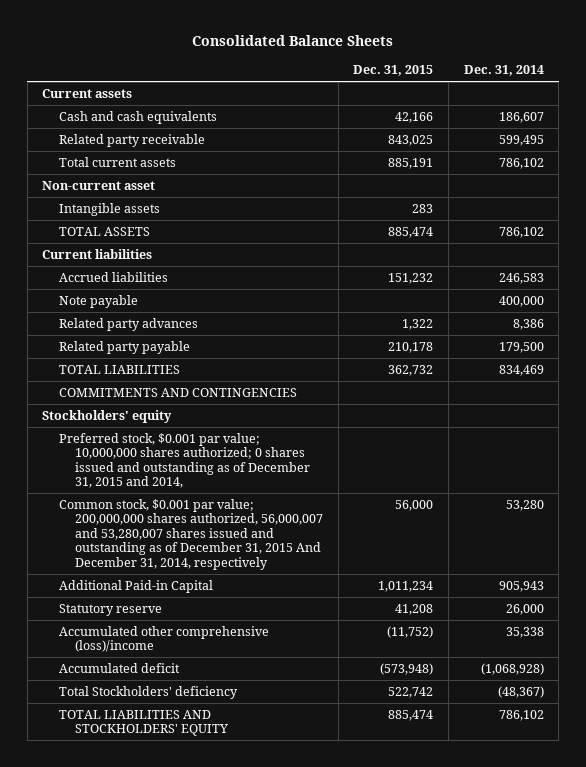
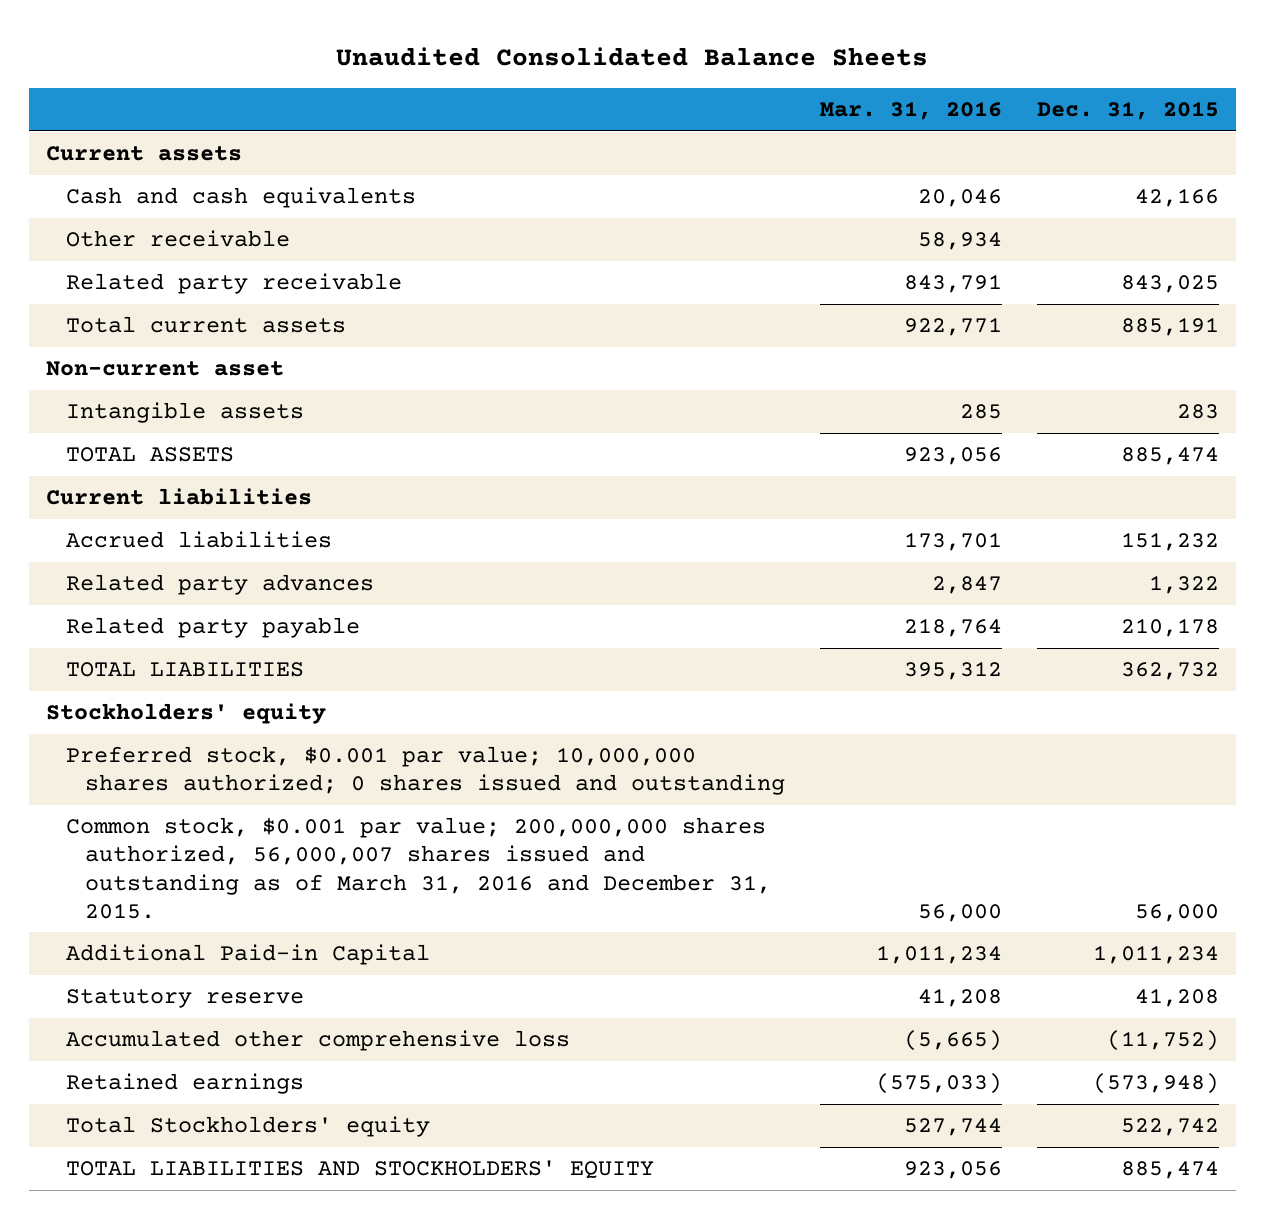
- Consolidated Balance Sheets
+ Unaudited Consolidated Balance Sheets
- | Dec. 31, 2015 | Dec. 31, 2014
+ | Mar. 31, 2016 | Dec. 31, 2015
+ Other receivable | 58,934 |
- Note payable | | 400,000
- COMMITMENTS AND CONTINGENCIES
- Preferred stock, $0.001 par value; 10,000,000 shares authorized; 0 shares issued and outstanding as of December 31, 2015 and 2014,
- Common stock, $0.001 par value; 200,000,000 shares authorized, 56,000,007 and 53,280,007 shares issued and outstanding as of December 31, 2015 And December 31, 2014, respectively | 56,000 | 53,280
+ Preferred stock, $0.001 par value; 10,000,000 shares authorized; 0 shares issued and outstanding
+ Common stock, $0.001 par value; 200,000,000 shares authorized, 56,000,007 shares issued and outstanding as of March 31, 2016 and December 31, 2015. | 56,000 | 56,000
- Accumulated other comprehensive (loss)/income | (11,752) | 35,338
- Accumulated deficit | (573,948) | (1,068,928)
- Total Stockholders' deficiency | 522,742 | (48,367)
+ Accumulated other comprehensive loss | (5,665) | (11,752)
+ Retained earnings | (575,033) | (573,948)
+ Total Stockholders' equity | 527,744 | 522,742

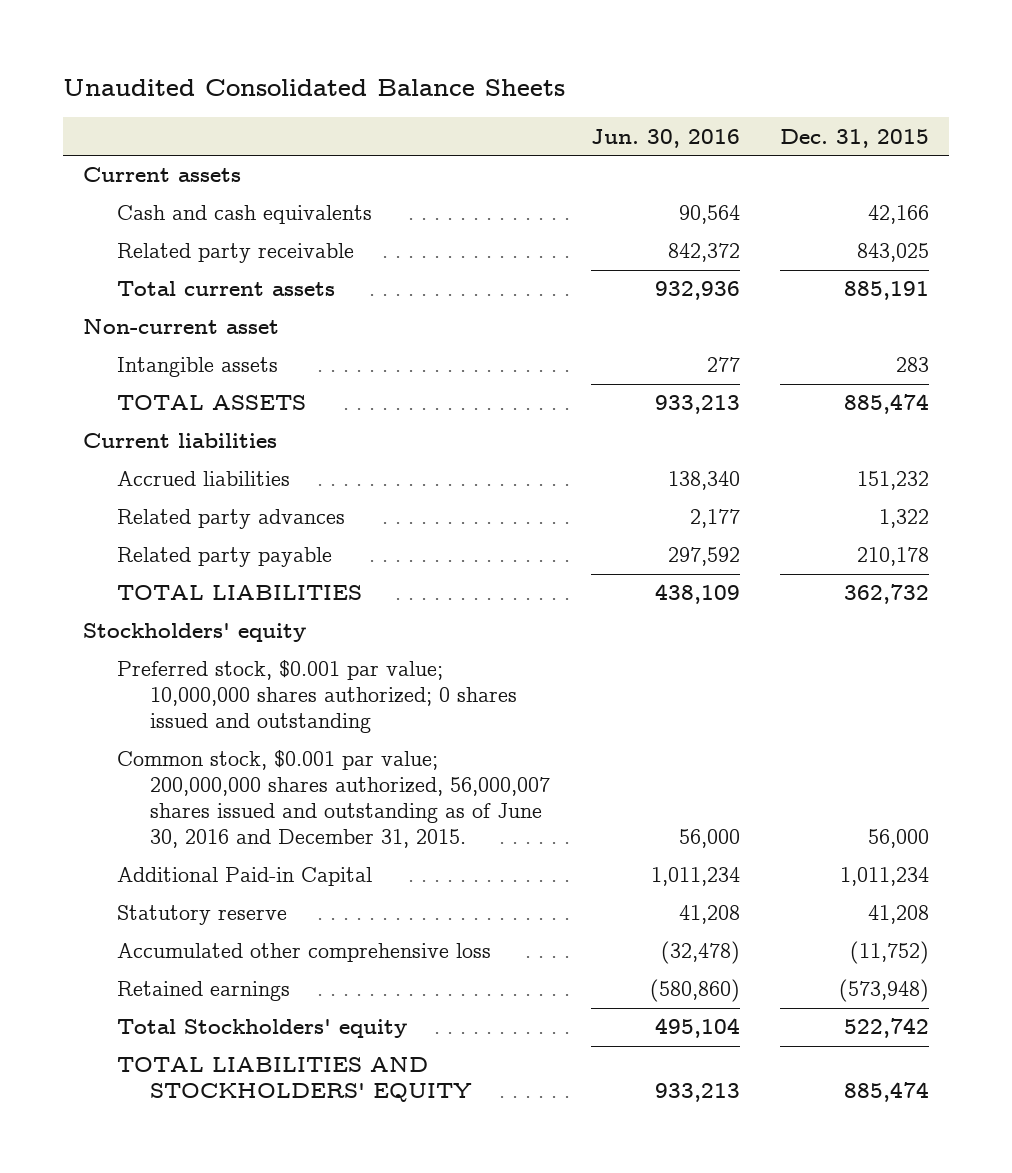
- | Mar. 31, 2016 | Dec. 31, 2015
+ | Jun. 30, 2016 | Dec. 31, 2015
- Other receivable | 58,934 |
- Common stock, $0.001 par value; 200,000,000 shares authorized, 56,000,007 shares issued and outstanding as of March 31, 2016 and December 31, 2015. | 56,000 | 56,000
+ Common stock, $0.001 par value; 200,000,000 shares authorized, 56,000,007 shares issued and outstanding as of June 30, 2016 and December 31, 2015. | 56,000 | 56,000

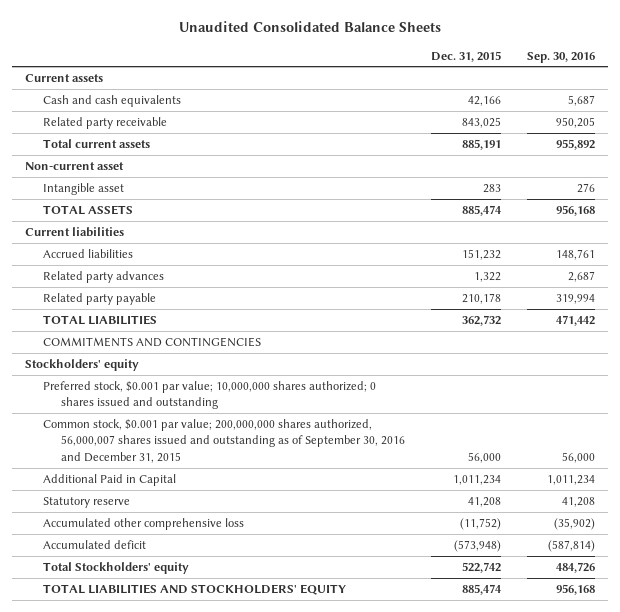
- | Jun. 30, 2016 | Dec. 31, 2015
+ | Dec. 31, 2015 | Sep. 30, 2016
- Intangible assets | 277 | 283
+ Intangible asset | 283 | 276
+ COMMITMENTS AND CONTINGENCIES
- Common stock, $0.001 par value; 200,000,000 shares authorized, 56,000,007 shares issued and outstanding as of June 30, 2016 and December 31, 2015. | 56,000 | 56,000
- Additional Paid-in Capital | 1,011,234 | 1,011,234
+ Common stock, $0.001 par value; 200,000,000 shares authorized, 56,000,007 shares issued and outstanding as of September 30, 2016 and December 31, 2015 | 56,000 | 56,000
+ Additional Paid in Capital | 1,011,234 | 1,011,234
- Retained earnings | (580,860) | (573,948)
+ Accumulated deficit | (573,948) | (587,814)

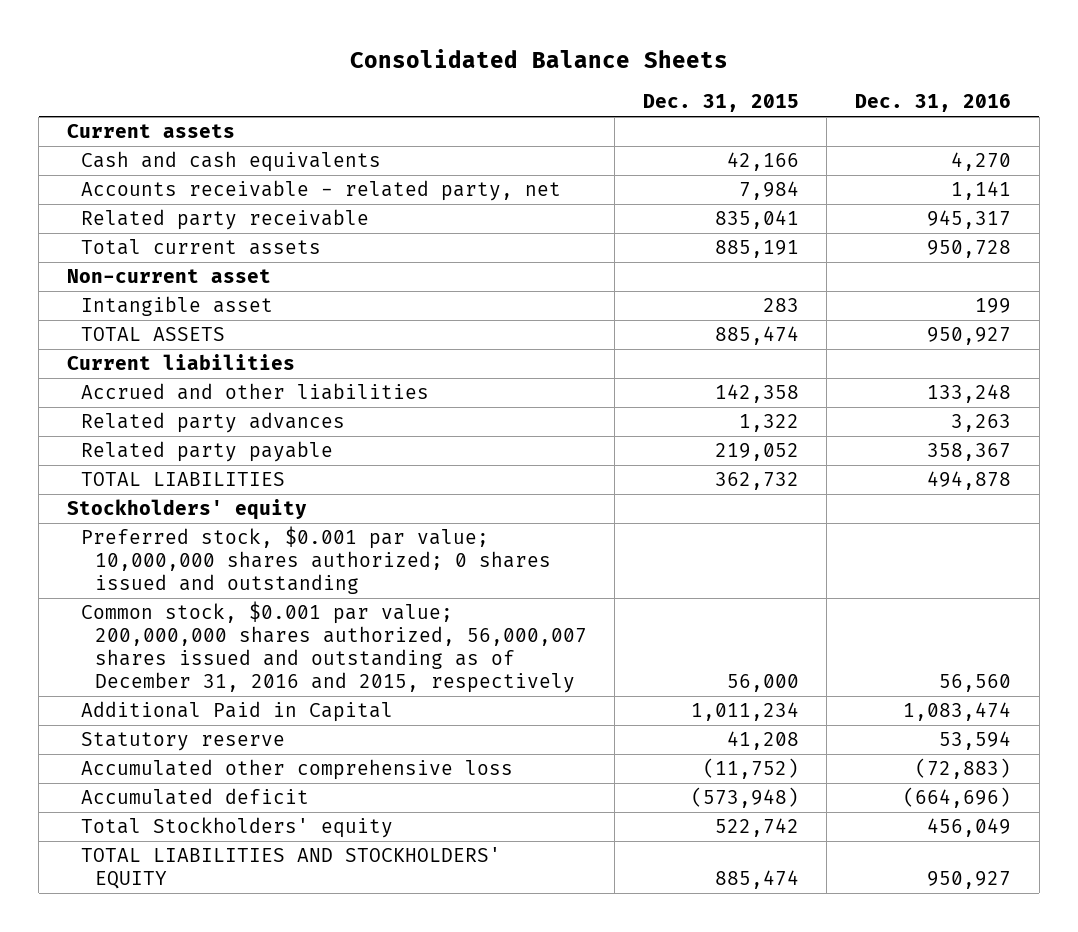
- Unaudited Consolidated Balance Sheets
+ Consolidated Balance Sheets
- | Dec. 31, 2015 | Sep. 30, 2016
+ | Dec. 31, 2015 | Dec. 31, 2016
- Related party receivable | 843,025 | 950,205
+ Accounts receivable - related party, net | 7,984 | 1,141
+ Related party receivable | 835,041 | 945,317
- Accrued liabilities | 151,232 | 148,761
+ Accrued and other liabilities | 142,358 | 133,248
- Related party payable | 210,178 | 319,994
+ Related party payable | 219,052 | 358,367
- COMMITMENTS AND CONTINGENCIES
- Common stock, $0.001 par value; 200,000,000 shares authorized, 56,000,007 shares issued and outstanding as of September 30, 2016 and December 31, 2015 | 56,000 | 56,000
+ Common stock, $0.001 par value; 200,000,000 shares authorized, 56,000,007 shares issued and outstanding as of December 31, 2016 and 2015, respectively | 56,000 | 56,560

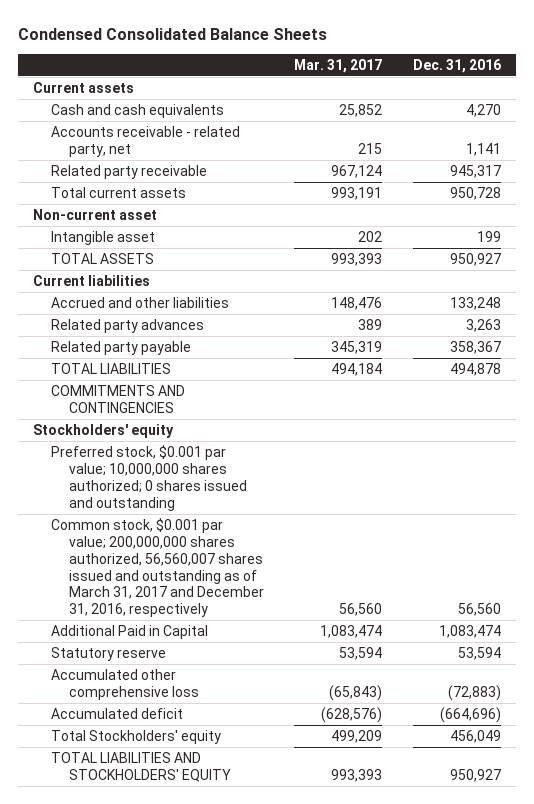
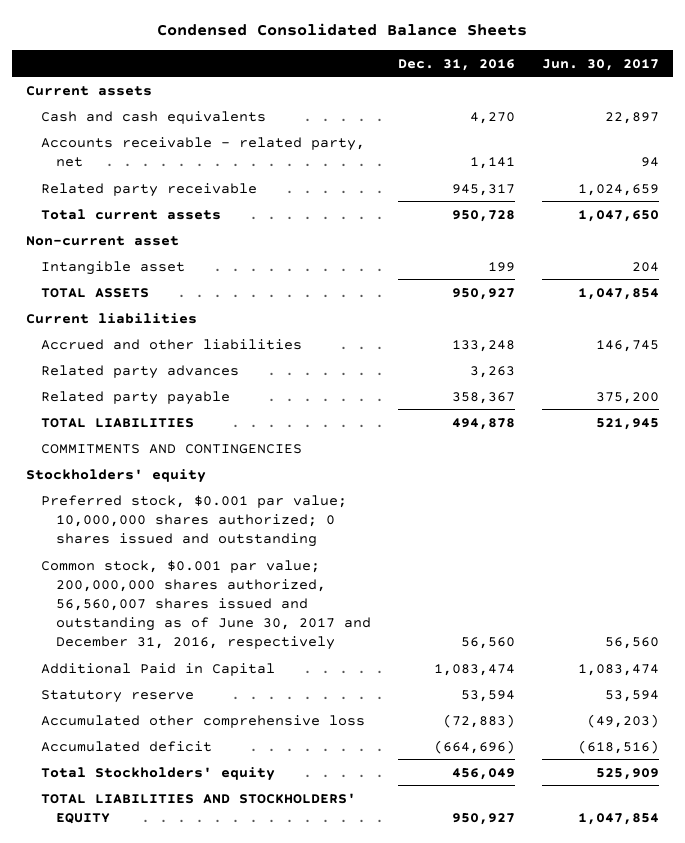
- | Mar. 31, 2017 | Dec. 31, 2016
+ | Dec. 31, 2016 | Jun. 30, 2017
- Common stock, $0.001 par value; 200,000,000 shares authorized, 56,560,007 shares issued and outstanding as of March 31, 2017 and December 31, 2016, respectively | 56,560 | 56,560
+ Common stock, $0.001 par value; 200,000,000 shares authorized, 56,560,007 shares issued and outstanding as of June 30, 2017 and December 31, 2016, respectively | 56,560 | 56,560

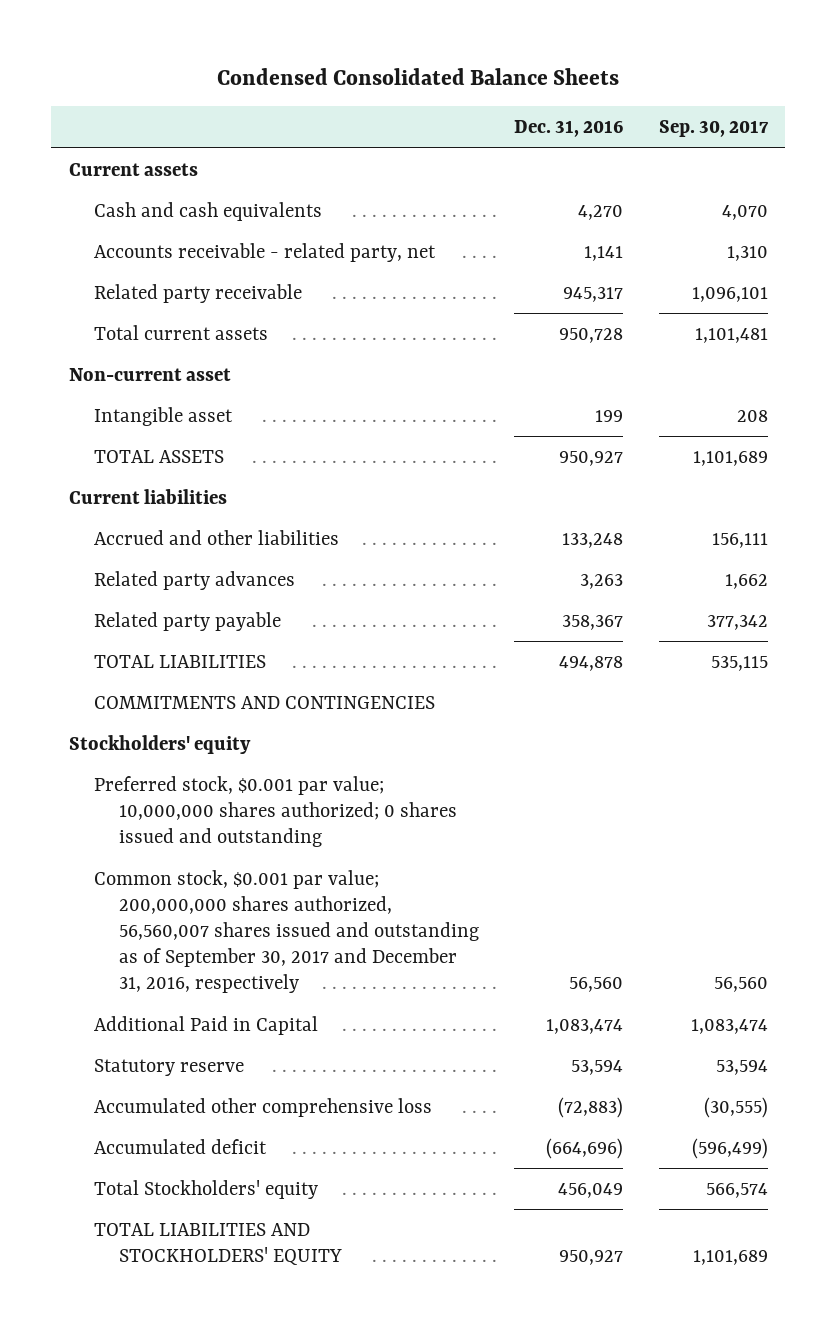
- | Dec. 31, 2016 | Jun. 30, 2017
+ | Dec. 31, 2016 | Sep. 30, 2017
- Common stock, $0.001 par value; 200,000,000 shares authorized, 56,560,007 shares issued and outstanding as of June 30, 2017 and December 31, 2016, respectively | 56,560 | 56,560
+ Common stock, $0.001 par value; 200,000,000 shares authorized, 56,560,007 shares issued and outstanding as of September 30, 2017 and December 31, 2016, respectively | 56,560 | 56,560

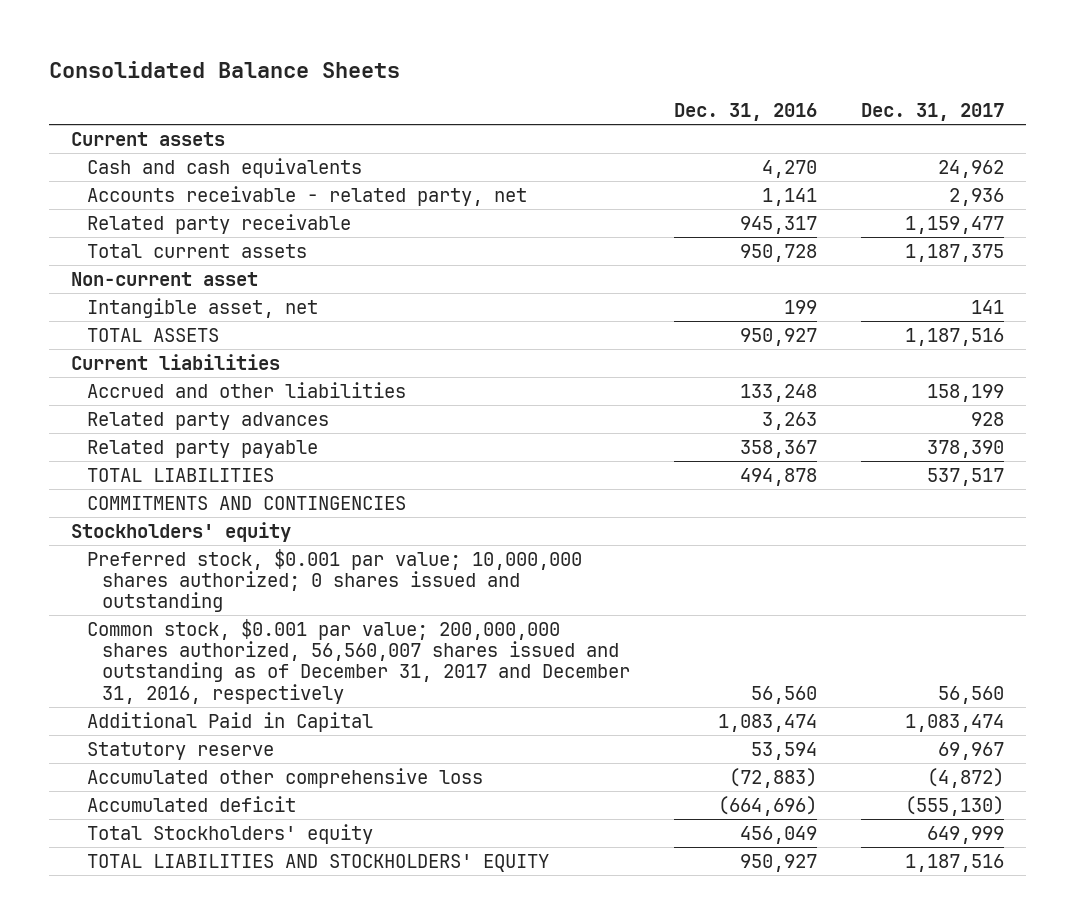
- Condensed Consolidated Balance Sheets
+ Consolidated Balance Sheets
- | Dec. 31, 2016 | Sep. 30, 2017
+ | Dec. 31, 2016 | Dec. 31, 2017
- Intangible asset | 199 | 208
+ Intangible asset, net | 199 | 141
- Common stock, $0.001 par value; 200,000,000 shares authorized, 56,560,007 shares issued and outstanding as of September 30, 2017 and December 31, 2016, respectively | 56,560 | 56,560
+ Common stock, $0.001 par value; 200,000,000 shares authorized, 56,560,007 shares issued and outstanding as of December 31, 2017 and December 31, 2016, respectively | 56,560 | 56,560

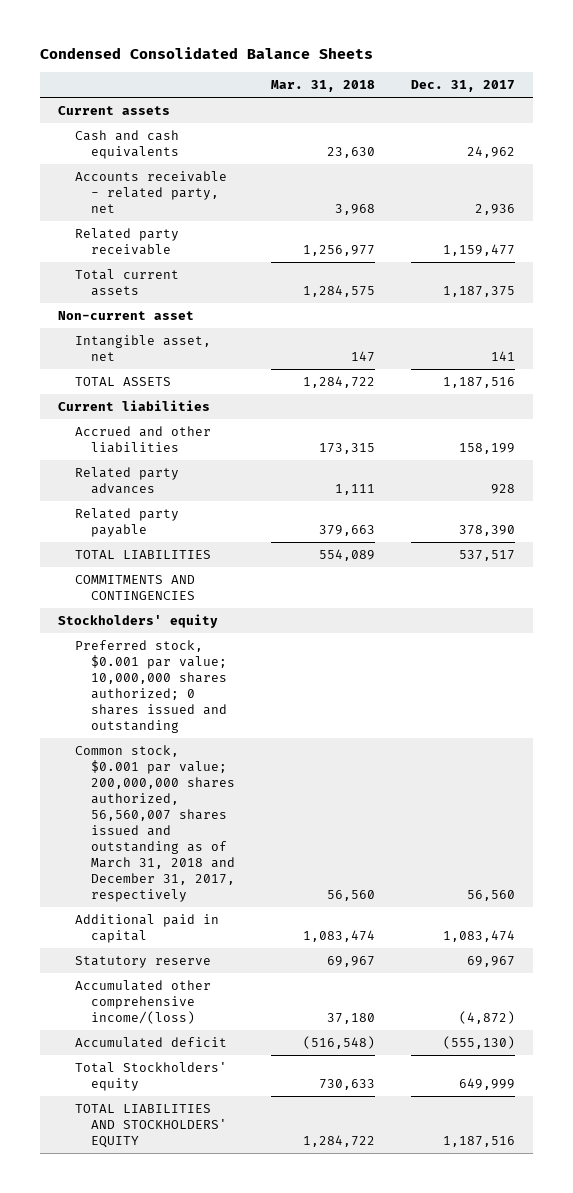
- Consolidated Balance Sheets
+ Condensed Consolidated Balance Sheets
- | Dec. 31, 2016 | Dec. 31, 2017
+ | Mar. 31, 2018 | Dec. 31, 2017
- Common stock, $0.001 par value; 200,000,000 shares authorized, 56,560,007 shares issued and outstanding as of December 31, 2017 and December 31, 2016, respectively | 56,560 | 56,560
- Additional Paid in Capital | 1,083,474 | 1,083,474
+ Common stock, $0.001 par value; 200,000,000 shares authorized, 56,560,007 shares issued and outstanding as of March 31, 2018 and December 31, 2017, respectively | 56,560 | 56,560
+ Additional paid in capital | 1,083,474 | 1,083,474
- Accumulated other comprehensive loss | (72,883) | (4,872)
+ Accumulated other comprehensive income/(loss) | 37,180 | (4,872)

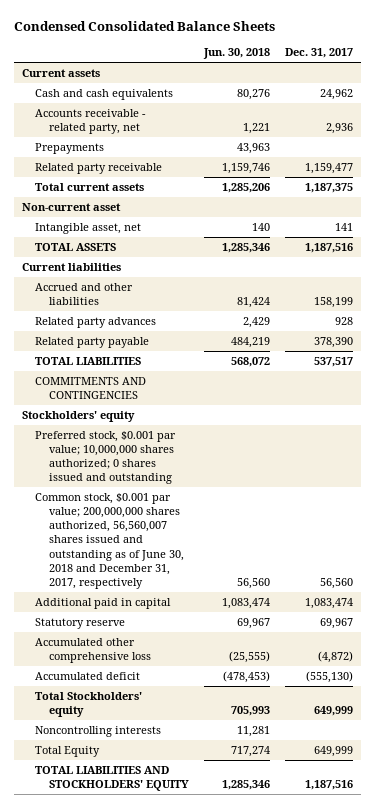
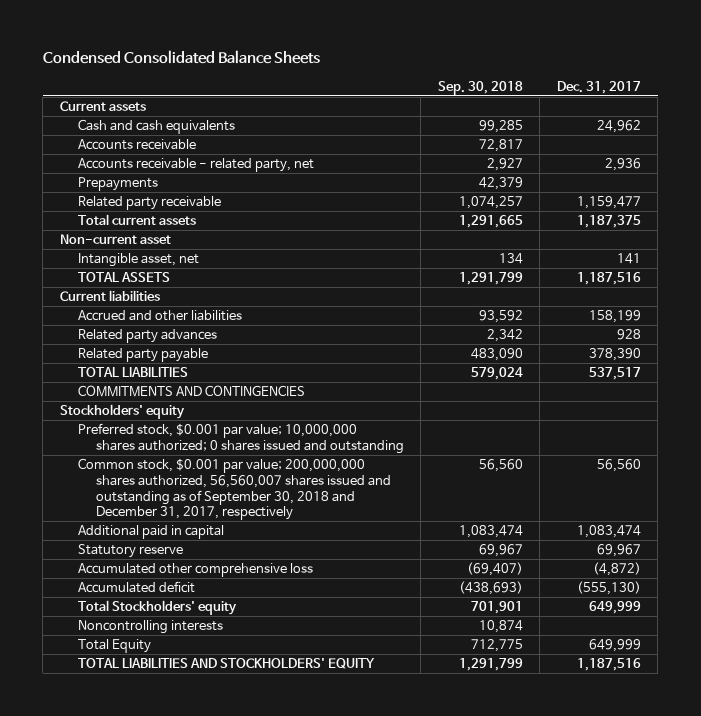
- | Jun. 30, 2018 | Dec. 31, 2017
+ | Sep. 30, 2018 | Dec. 31, 2017
+ Accounts receivable | 72,817 |
- Common stock, $0.001 par value; 200,000,000 shares authorized, 56,560,007 shares issued and outstanding as of June 30, 2018 and December 31, 2017, respectively | 56,560 | 56,560
+ Common stock, $0.001 par value; 200,000,000 shares authorized, 56,560,007 shares issued and outstanding as of September 30, 2018 and December 31, 2017, respectively | 56,560 | 56,560

